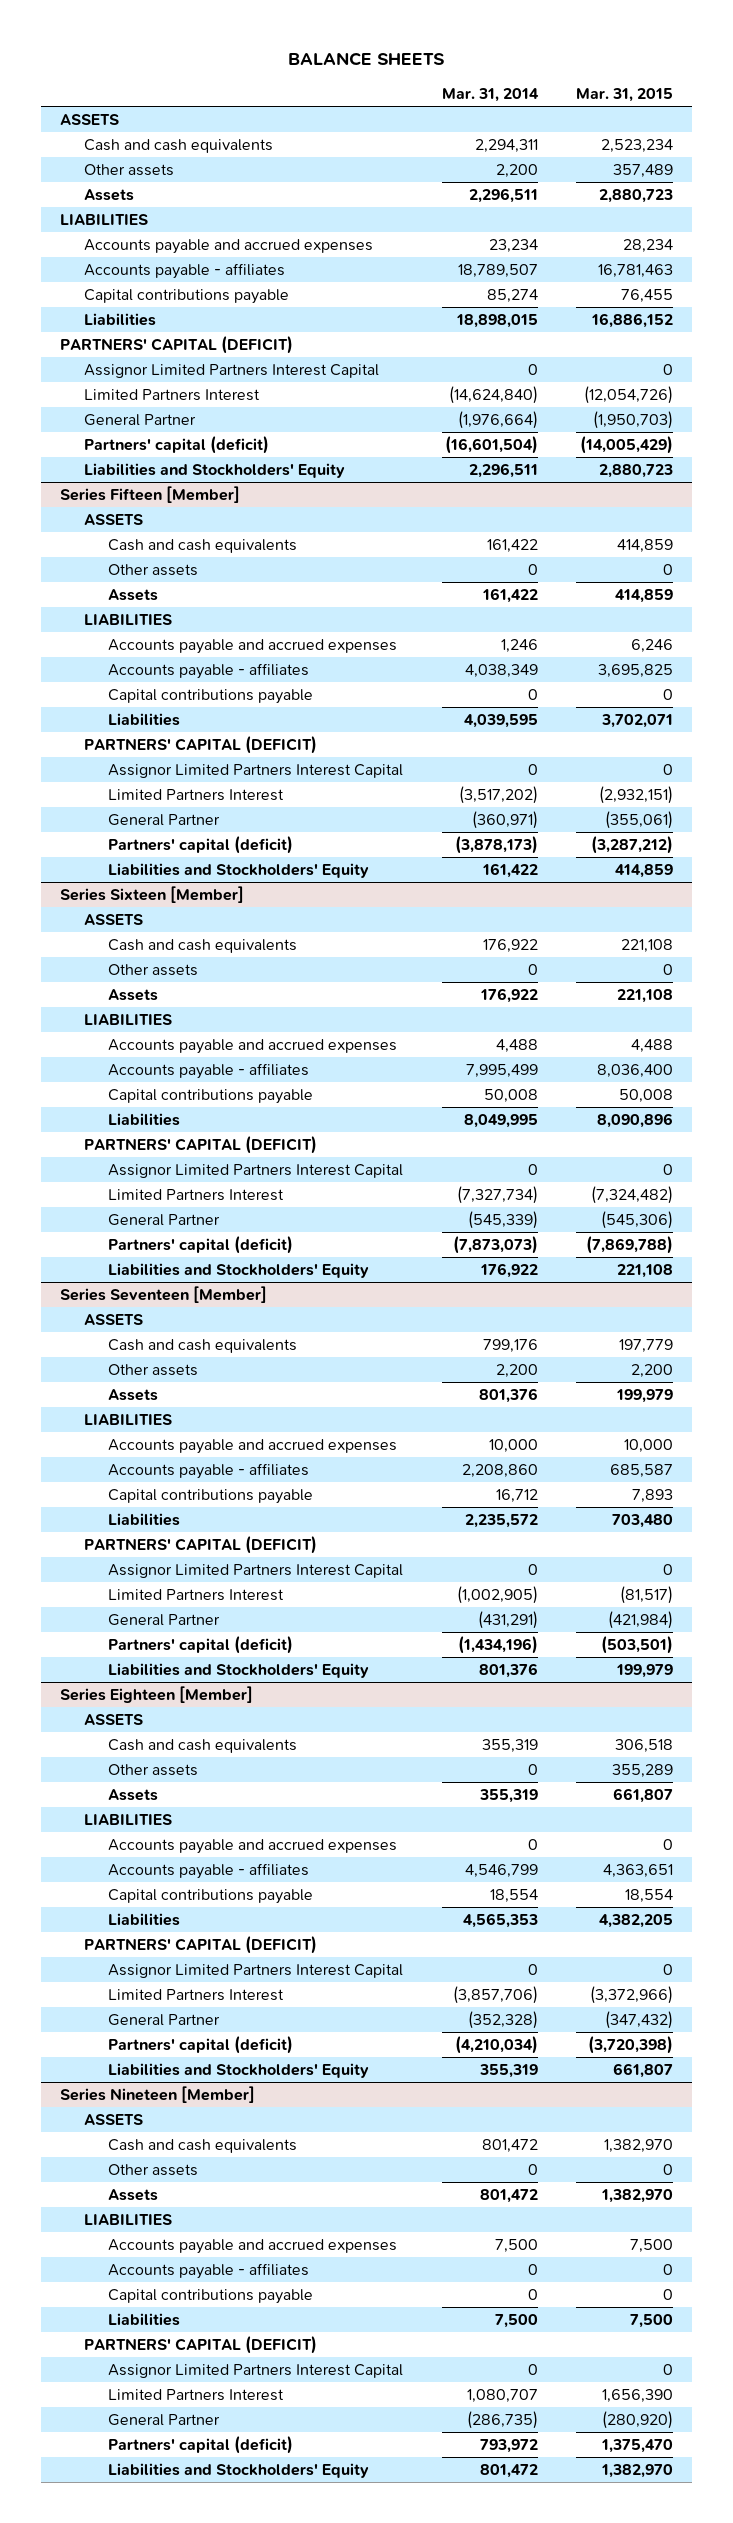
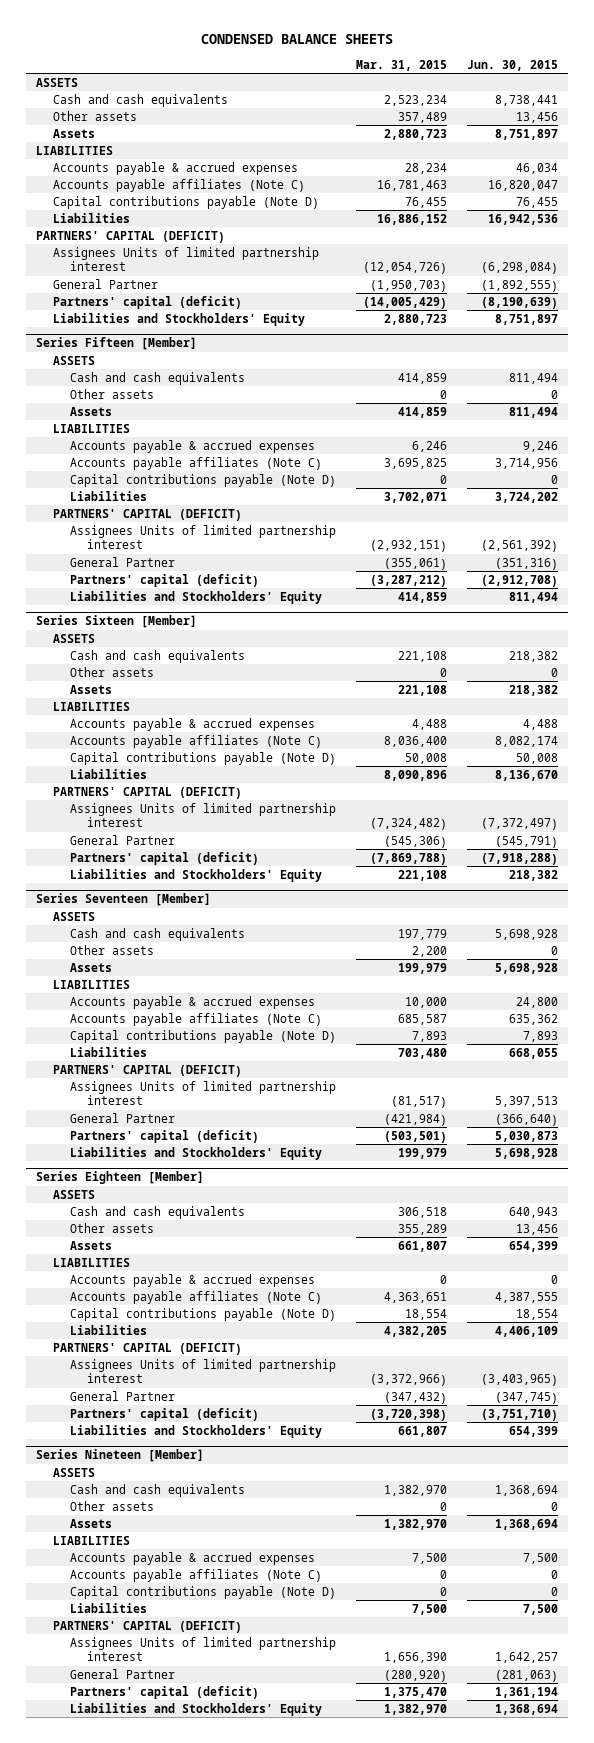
- BALANCE SHEETS
+ CONDENSED BALANCE SHEETS
- | Mar. 31, 2014 | Mar. 31, 2015
+ | Mar. 31, 2015 | Jun. 30, 2015
- Accounts payable and accrued expenses | 23,234 | 28,234
- Accounts payable - affiliates | 18,789,507 | 16,781,463
- Capital contributions payable | 85,274 | 76,455
+ Accounts payable & accrued expenses | 28,234 | 46,034
+ Accounts payable affiliates (Note C) | 16,781,463 | 16,820,047
+ Capital contributions payable (Note D) | 76,455 | 76,455
- Assignor Limited Partners Interest Capital | 0 | 0
- Limited Partners Interest | (14,624,840) | (12,054,726)
+ Assignees Units of limited partnership interest | (12,054,726) | (6,298,084)
@ Series Fifteen [Member]
- Accounts payable and accrued expenses | 1,246 | 6,246
- Accounts payable - affiliates | 4,038,349 | 3,695,825
- Capital contributions payable | 0 | 0
+ Accounts payable & accrued expenses | 6,246 | 9,246
+ Accounts payable affiliates (Note C) | 3,695,825 | 3,714,956
+ Capital contributions payable (Note D) | 0 | 0
- Assignor Limited Partners Interest Capital | 0 | 0
- Limited Partners Interest | (3,517,202) | (2,932,151)
+ Assignees Units of limited partnership interest | (2,932,151) | (2,561,392)
@ Series Sixteen [Member]
- Accounts payable and accrued expenses | 4,488 | 4,488
- Accounts payable - affiliates | 7,995,499 | 8,036,400
- Capital contributions payable | 50,008 | 50,008
+ Accounts payable & accrued expenses | 4,488 | 4,488
+ Accounts payable affiliates (Note C) | 8,036,400 | 8,082,174
+ Capital contributions payable (Note D) | 50,008 | 50,008
- Assignor Limited Partners Interest Capital | 0 | 0
- Limited Partners Interest | (7,327,734) | (7,324,482)
+ Assignees Units of limited partnership interest | (7,324,482) | (7,372,497)
@ Series Seventeen [Member]
- Accounts payable and accrued expenses | 10,000 | 10,000
- Accounts payable - affiliates | 2,208,860 | 685,587
- Capital contributions payable | 16,712 | 7,893
+ Accounts payable & accrued expenses | 10,000 | 24,800
+ Accounts payable affiliates (Note C) | 685,587 | 635,362
+ Capital contributions payable (Note D) | 7,893 | 7,893
- Assignor Limited Partners Interest Capital | 0 | 0
- Limited Partners Interest | (1,002,905) | (81,517)
+ Assignees Units of limited partnership interest | (81,517) | 5,397,513
@ Series Eighteen [Member]
- Accounts payable and accrued expenses | 0 | 0
- Accounts payable - affiliates | 4,546,799 | 4,363,651
- Capital contributions payable | 18,554 | 18,554
+ Accounts payable & accrued expenses | 0 | 0
+ Accounts payable affiliates (Note C) | 4,363,651 | 4,387,555
+ Capital contributions payable (Note D) | 18,554 | 18,554
- Assignor Limited Partners Interest Capital | 0 | 0
- Limited Partners Interest | (3,857,706) | (3,372,966)
+ Assignees Units of limited partnership interest | (3,372,966) | (3,403,965)
@ Series Nineteen [Member]
- Accounts payable and accrued expenses | 7,500 | 7,500
- Accounts payable - affiliates | 0 | 0
- Capital contributions payable | 0 | 0
+ Accounts payable & accrued expenses | 7,500 | 7,500
+ Accounts payable affiliates (Note C) | 0 | 0
+ Capital contributions payable (Note D) | 0 | 0
- Assignor Limited Partners Interest Capital | 0 | 0
- Limited Partners Interest | 1,080,707 | 1,656,390
+ Assignees Units of limited partnership interest | 1,656,390 | 1,642,257

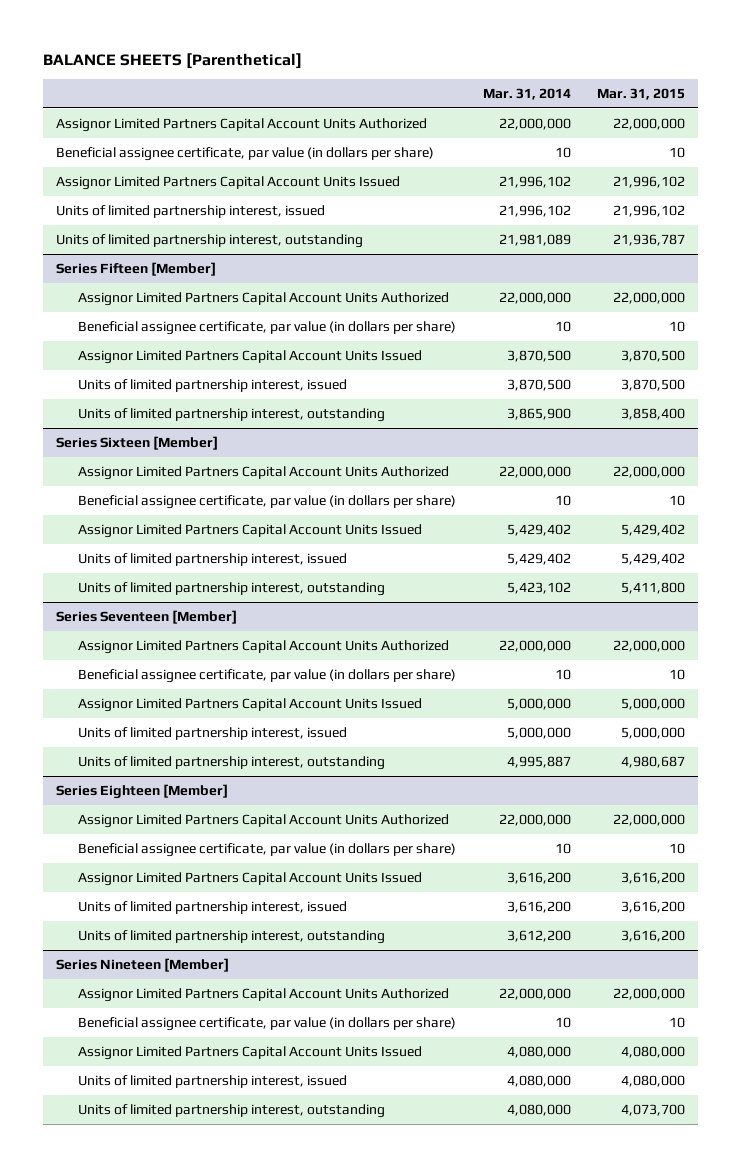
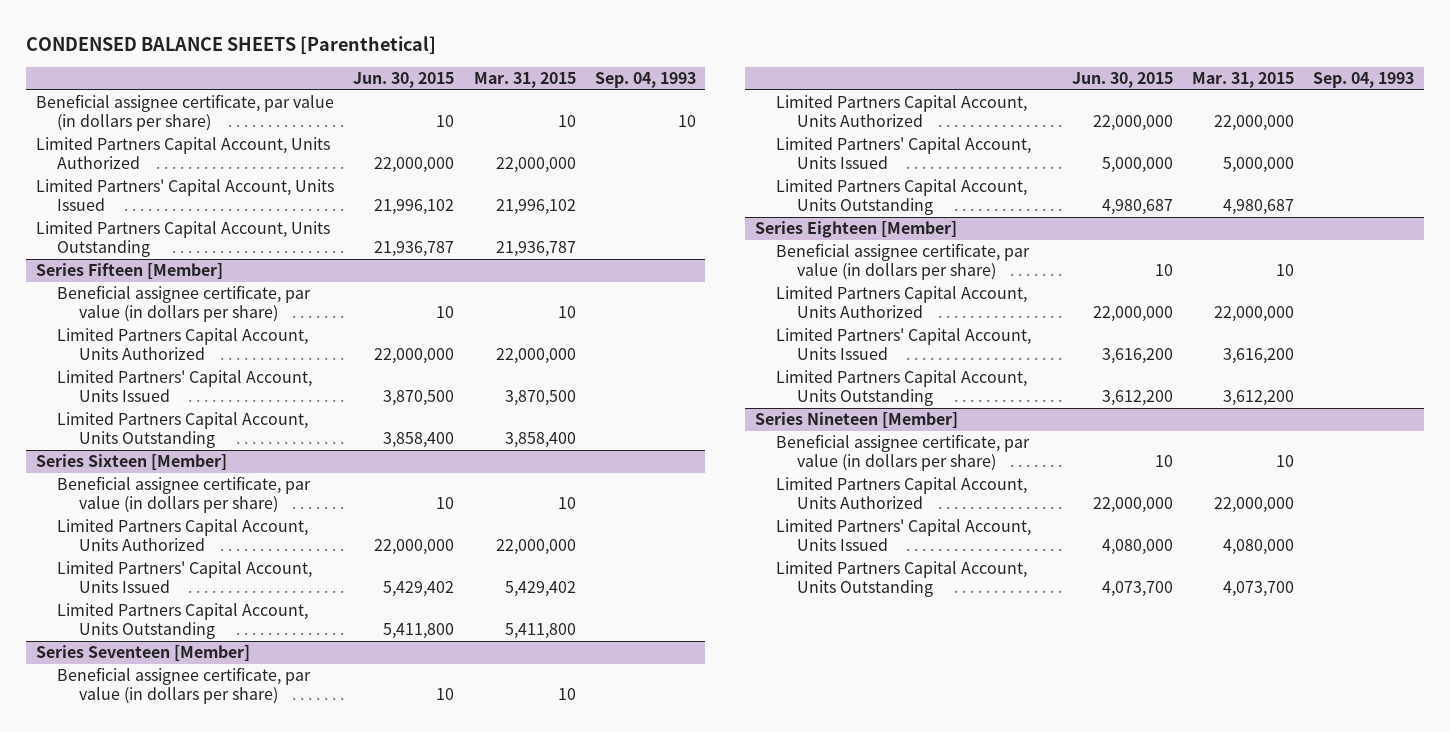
- BALANCE SHEETS [Parenthetical]
+ CONDENSED BALANCE SHEETS [Parenthetical]
- | Mar. 31, 2014 | Mar. 31, 2015
+ | Jun. 30, 2015 | Mar. 31, 2015 | Sep. 04, 1993
- Assignor Limited Partners Capital Account Units Authorized | 22,000,000 | 22,000,000
- Assignor Limited Partners Capital Account Units Issued | 21,996,102 | 21,996,102
- Units of limited partnership interest, issued | 21,996,102 | 21,996,102
- Units of limited partnership interest, outstanding | 21,981,089 | 21,936,787
+ Limited Partners Capital Account, Units Authorized | 22,000,000 | 22,000,000 |
+ Limited Partners' Capital Account, Units Issued | 21,996,102 | 21,996,102 |
+ Limited Partners Capital Account, Units Outstanding | 21,936,787 | 21,936,787 |
@ Series Fifteen [Member]
- Assignor Limited Partners Capital Account Units Authorized | 22,000,000 | 22,000,000
- Assignor Limited Partners Capital Account Units Issued | 3,870,500 | 3,870,500
- Units of limited partnership interest, issued | 3,870,500 | 3,870,500
- Units of limited partnership interest, outstanding | 3,865,900 | 3,858,400
+ Limited Partners Capital Account, Units Authorized | 22,000,000 | 22,000,000 |
+ Limited Partners' Capital Account, Units Issued | 3,870,500 | 3,870,500 |
+ Limited Partners Capital Account, Units Outstanding | 3,858,400 | 3,858,400 |
@ Series Sixteen [Member]
- Assignor Limited Partners Capital Account Units Authorized | 22,000,000 | 22,000,000
- Assignor Limited Partners Capital Account Units Issued | 5,429,402 | 5,429,402
- Units of limited partnership interest, issued | 5,429,402 | 5,429,402
- Units of limited partnership interest, outstanding | 5,423,102 | 5,411,800
+ Limited Partners Capital Account, Units Authorized | 22,000,000 | 22,000,000 |
+ Limited Partners' Capital Account, Units Issued | 5,429,402 | 5,429,402 |
+ Limited Partners Capital Account, Units Outstanding | 5,411,800 | 5,411,800 |
@ Series Seventeen [Member]
- Assignor Limited Partners Capital Account Units Authorized | 22,000,000 | 22,000,000
- Assignor Limited Partners Capital Account Units Issued | 5,000,000 | 5,000,000
- Units of limited partnership interest, issued | 5,000,000 | 5,000,000
- Units of limited partnership interest, outstanding | 4,995,887 | 4,980,687
+ Limited Partners Capital Account, Units Authorized | 22,000,000 | 22,000,000 |
+ Limited Partners' Capital Account, Units Issued | 5,000,000 | 5,000,000 |
+ Limited Partners Capital Account, Units Outstanding | 4,980,687 | 4,980,687 |
@ Series Eighteen [Member]
- Assignor Limited Partners Capital Account Units Authorized | 22,000,000 | 22,000,000
- Assignor Limited Partners Capital Account Units Issued | 3,616,200 | 3,616,200
- Units of limited partnership interest, issued | 3,616,200 | 3,616,200
- Units of limited partnership interest, outstanding | 3,612,200 | 3,616,200
+ Limited Partners Capital Account, Units Authorized | 22,000,000 | 22,000,000 |
+ Limited Partners' Capital Account, Units Issued | 3,616,200 | 3,616,200 |
+ Limited Partners Capital Account, Units Outstanding | 3,612,200 | 3,612,200 |
@ Series Nineteen [Member]
- Assignor Limited Partners Capital Account Units Authorized | 22,000,000 | 22,000,000
- Assignor Limited Partners Capital Account Units Issued | 4,080,000 | 4,080,000
- Units of limited partnership interest, issued | 4,080,000 | 4,080,000
- Units of limited partnership interest, outstanding | 4,080,000 | 4,073,700
+ Limited Partners Capital Account, Units Authorized | 22,000,000 | 22,000,000 |
+ Limited Partners' Capital Account, Units Issued | 4,080,000 | 4,080,000 |
+ Limited Partners Capital Account, Units Outstanding | 4,073,700 | 4,073,700 |

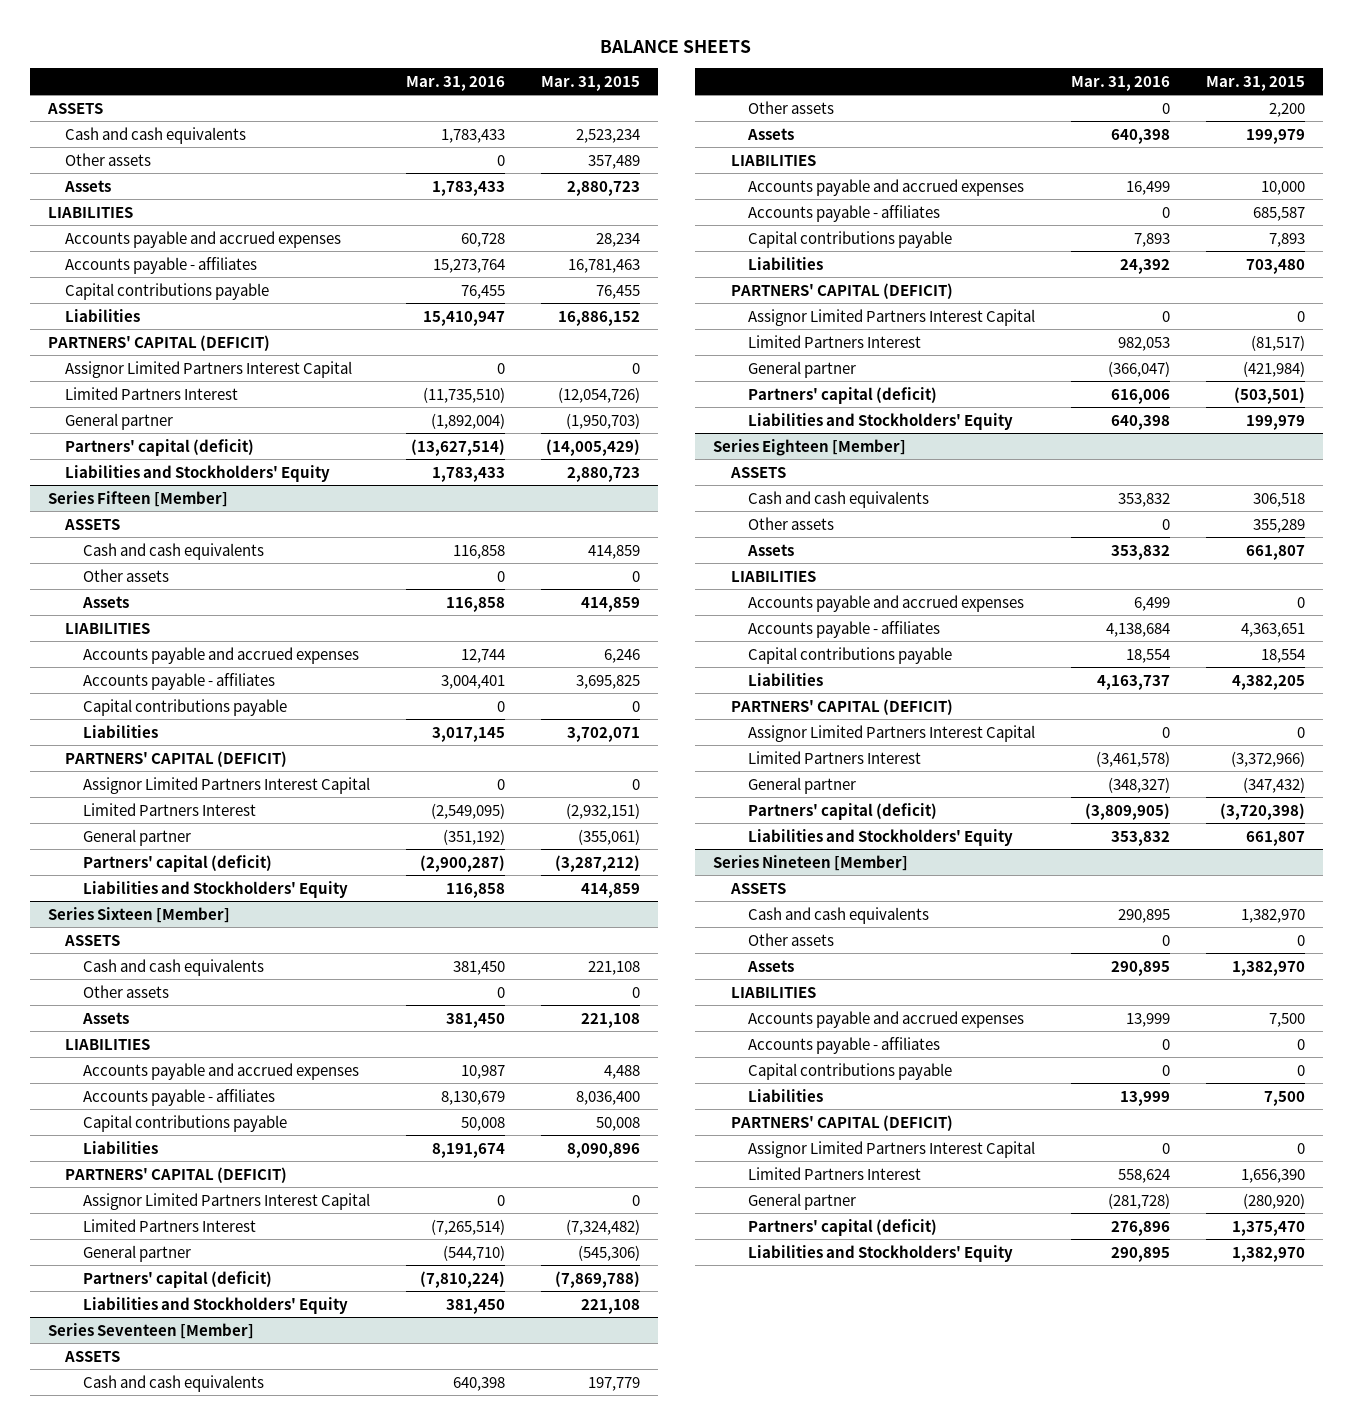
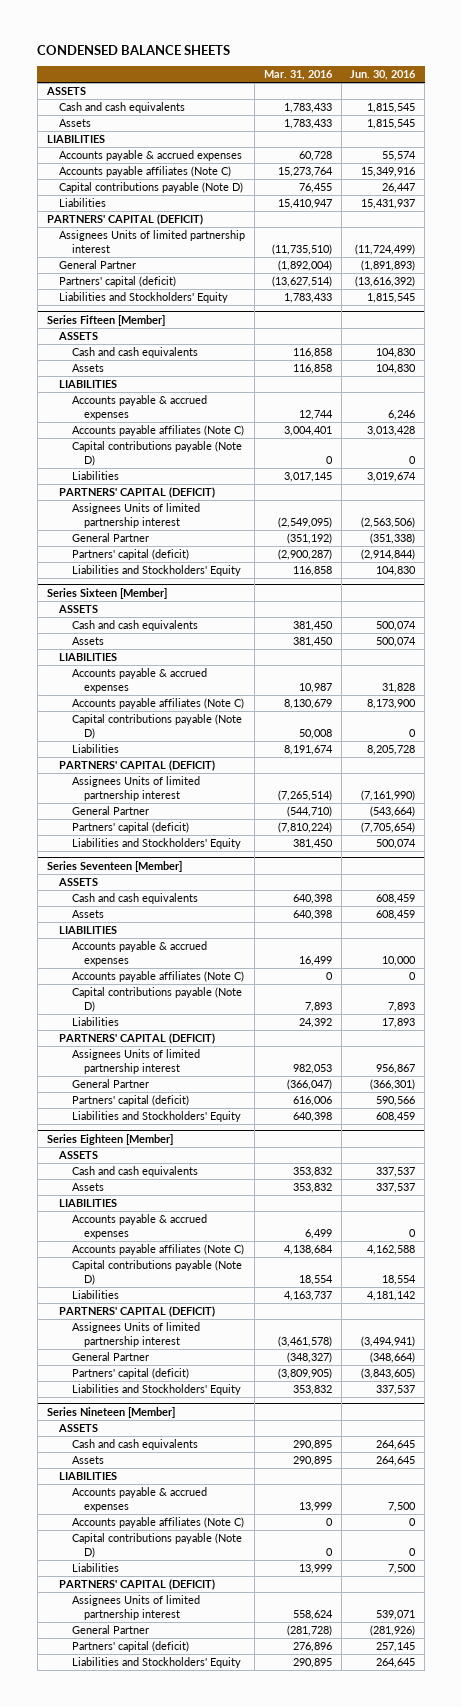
- BALANCE SHEETS
+ CONDENSED BALANCE SHEETS
- | Mar. 31, 2016 | Mar. 31, 2015
+ | Mar. 31, 2016 | Jun. 30, 2016
- Other assets | 0 | 357,489
- Accounts payable and accrued expenses | 60,728 | 28,234
- Accounts payable - affiliates | 15,273,764 | 16,781,463
- Capital contributions payable | 76,455 | 76,455
+ Accounts payable & accrued expenses | 60,728 | 55,574
+ Accounts payable affiliates (Note C) | 15,273,764 | 15,349,916
+ Capital contributions payable (Note D) | 76,455 | 26,447
- Assignor Limited Partners Interest Capital | 0 | 0
- Limited Partners Interest | (11,735,510) | (12,054,726)
- General partner | (1,892,004) | (1,950,703)
+ Assignees Units of limited partnership interest | (11,735,510) | (11,724,499)
+ General Partner | (1,892,004) | (1,891,893)
@ Series Fifteen [Member]
- Other assets | 0 | 0
- Accounts payable and accrued expenses | 12,744 | 6,246
- Accounts payable - affiliates | 3,004,401 | 3,695,825
- Capital contributions payable | 0 | 0
+ Accounts payable & accrued expenses | 12,744 | 6,246
+ Accounts payable affiliates (Note C) | 3,004,401 | 3,013,428
+ Capital contributions payable (Note D) | 0 | 0
- Assignor Limited Partners Interest Capital | 0 | 0
- Limited Partners Interest | (2,549,095) | (2,932,151)
- General partner | (351,192) | (355,061)
+ Assignees Units of limited partnership interest | (2,549,095) | (2,563,506)
+ General Partner | (351,192) | (351,338)
@ Series Sixteen [Member]
- Other assets | 0 | 0
- Accounts payable and accrued expenses | 10,987 | 4,488
- Accounts payable - affiliates | 8,130,679 | 8,036,400
- Capital contributions payable | 50,008 | 50,008
+ Accounts payable & accrued expenses | 10,987 | 31,828
+ Accounts payable affiliates (Note C) | 8,130,679 | 8,173,900
+ Capital contributions payable (Note D) | 50,008 | 0
- Assignor Limited Partners Interest Capital | 0 | 0
- Limited Partners Interest | (7,265,514) | (7,324,482)
- General partner | (544,710) | (545,306)
+ Assignees Units of limited partnership interest | (7,265,514) | (7,161,990)
+ General Partner | (544,710) | (543,664)
@ Series Seventeen [Member]
- Other assets | 0 | 2,200
- Accounts payable and accrued expenses | 16,499 | 10,000
- Accounts payable - affiliates | 0 | 685,587
- Capital contributions payable | 7,893 | 7,893
+ Accounts payable & accrued expenses | 16,499 | 10,000
+ Accounts payable affiliates (Note C) | 0 | 0
+ Capital contributions payable (Note D) | 7,893 | 7,893
- Assignor Limited Partners Interest Capital | 0 | 0
- Limited Partners Interest | 982,053 | (81,517)
- General partner | (366,047) | (421,984)
+ Assignees Units of limited partnership interest | 982,053 | 956,867
+ General Partner | (366,047) | (366,301)
@ Series Eighteen [Member]
- Other assets | 0 | 355,289
- Accounts payable and accrued expenses | 6,499 | 0
- Accounts payable - affiliates | 4,138,684 | 4,363,651
- Capital contributions payable | 18,554 | 18,554
+ Accounts payable & accrued expenses | 6,499 | 0
+ Accounts payable affiliates (Note C) | 4,138,684 | 4,162,588
+ Capital contributions payable (Note D) | 18,554 | 18,554
- Assignor Limited Partners Interest Capital | 0 | 0
- Limited Partners Interest | (3,461,578) | (3,372,966)
- General partner | (348,327) | (347,432)
+ Assignees Units of limited partnership interest | (3,461,578) | (3,494,941)
+ General Partner | (348,327) | (348,664)
@ Series Nineteen [Member]
- Other assets | 0 | 0
- Accounts payable and accrued expenses | 13,999 | 7,500
- Accounts payable - affiliates | 0 | 0
- Capital contributions payable | 0 | 0
+ Accounts payable & accrued expenses | 13,999 | 7,500
+ Accounts payable affiliates (Note C) | 0 | 0
+ Capital contributions payable (Note D) | 0 | 0
- Assignor Limited Partners Interest Capital | 0 | 0
- Limited Partners Interest | 558,624 | 1,656,390
- General partner | (281,728) | (280,920)
+ Assignees Units of limited partnership interest | 558,624 | 539,071
+ General Partner | (281,728) | (281,926)

